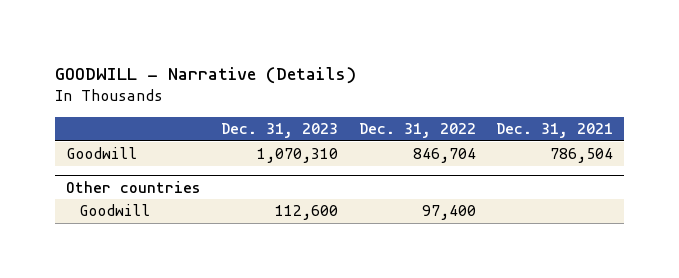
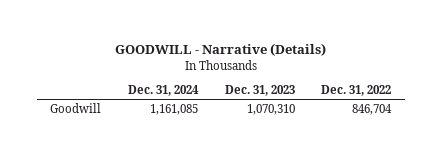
- | Dec. 31, 2023 | Dec. 31, 2022 | Dec. 31, 2021
+ | Dec. 31, 2024 | Dec. 31, 2023 | Dec. 31, 2022
- Other countries
- Goodwill | 112,600 | 97,400 |

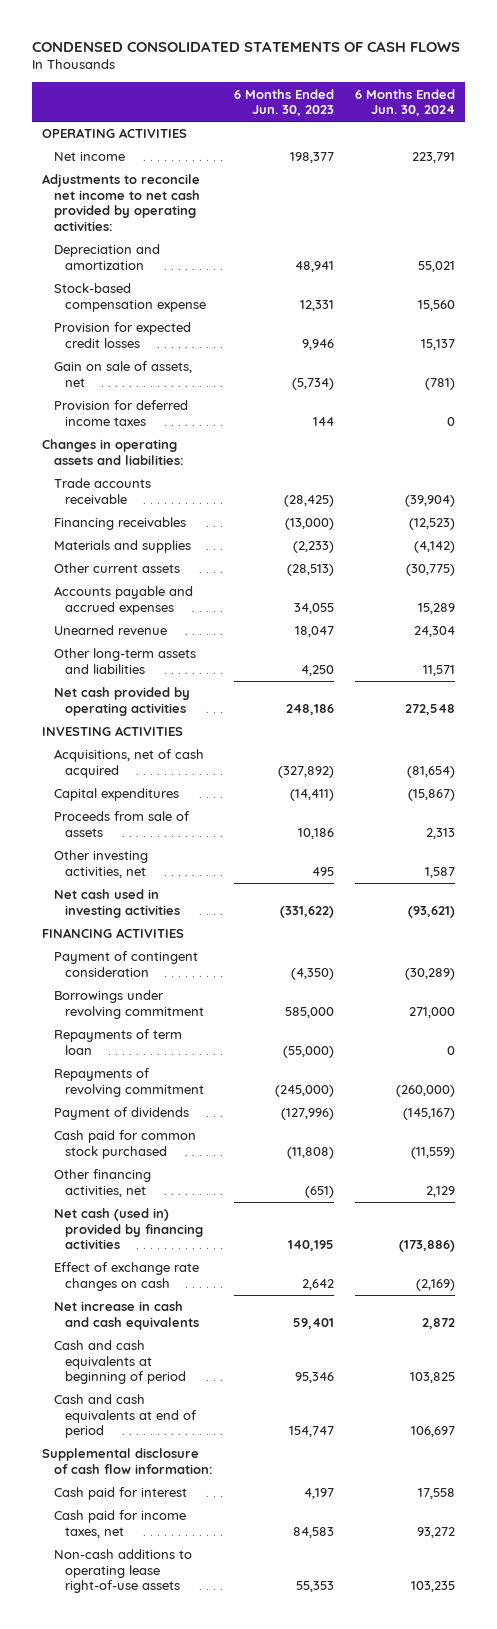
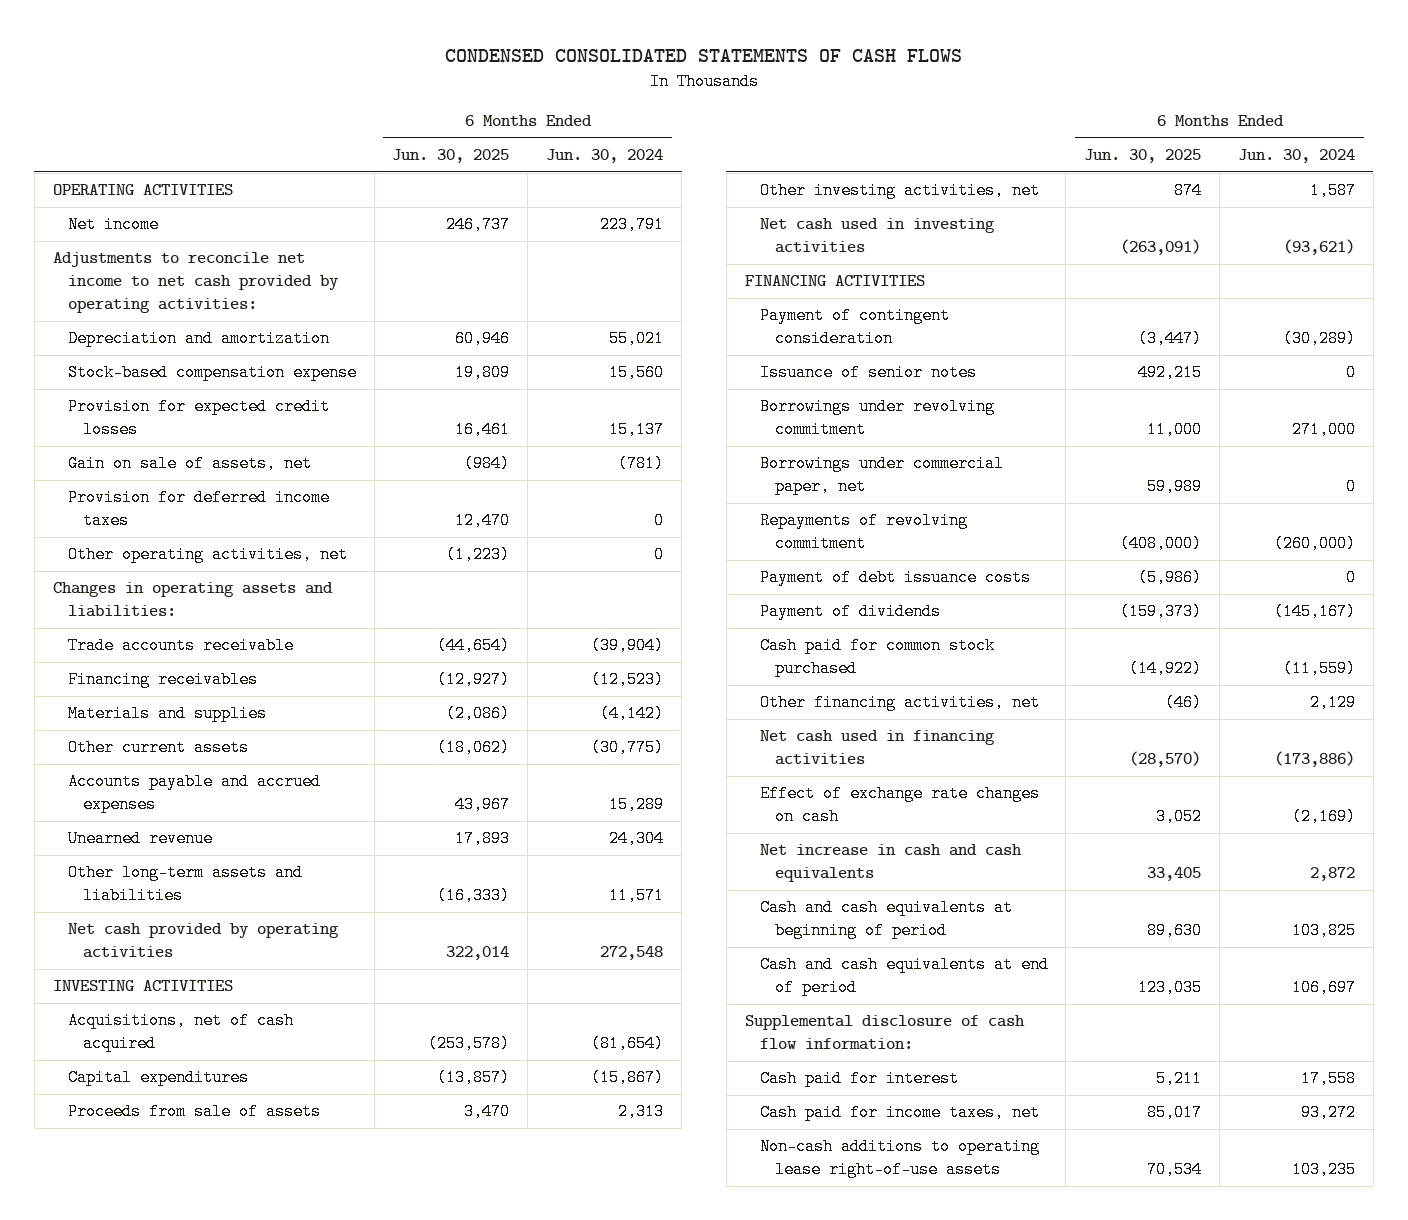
- | 6 Months Ended Jun. 30, 2023 | 6 Months Ended Jun. 30, 2024
+ | 6 Months Ended Jun. 30, 2025 | 6 Months Ended Jun. 30, 2024
+ Other operating activities, net | (1,223) | 0
+ Issuance of senior notes | 492,215 | 0
- Repayments of term loan | (55,000) | 0
+ Borrowings under commercial paper, net | 59,989 | 0
+ Payment of debt issuance costs | (5,986) | 0
- Net cash (used in) provided by financing activities | 140,195 | (173,886)
+ Net cash used in financing activities | (28,570) | (173,886)

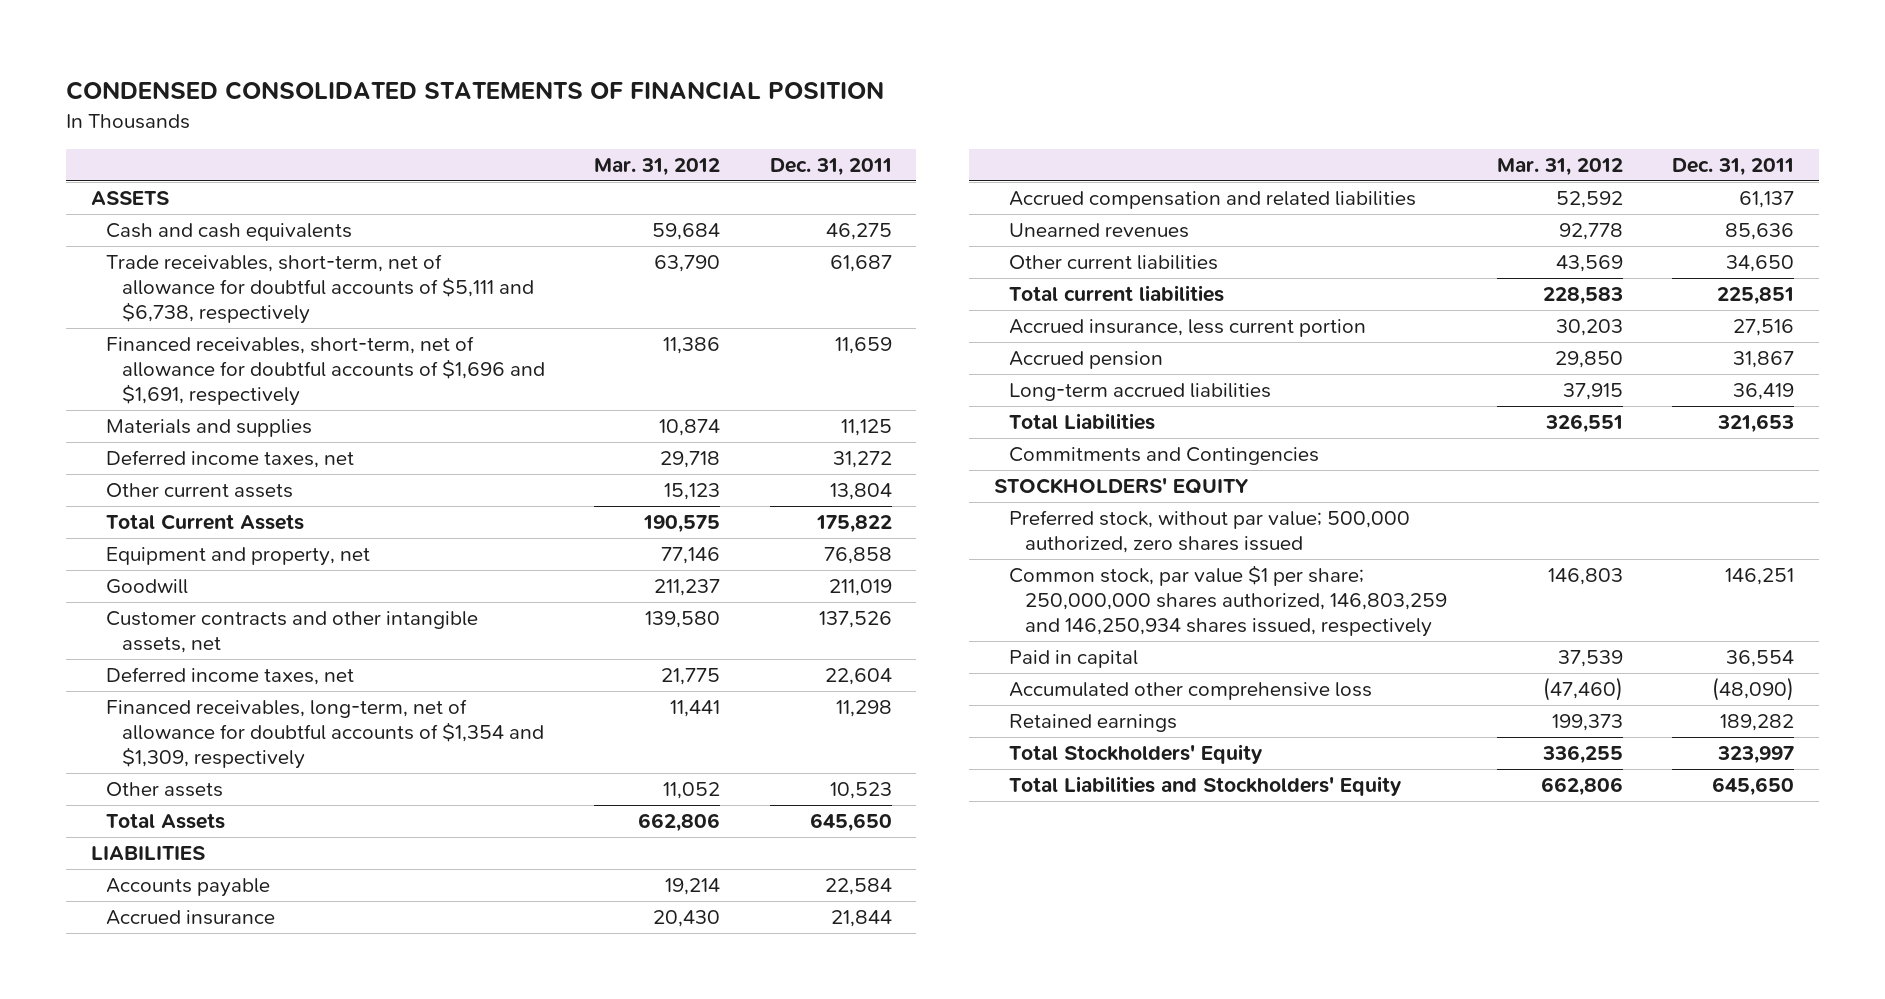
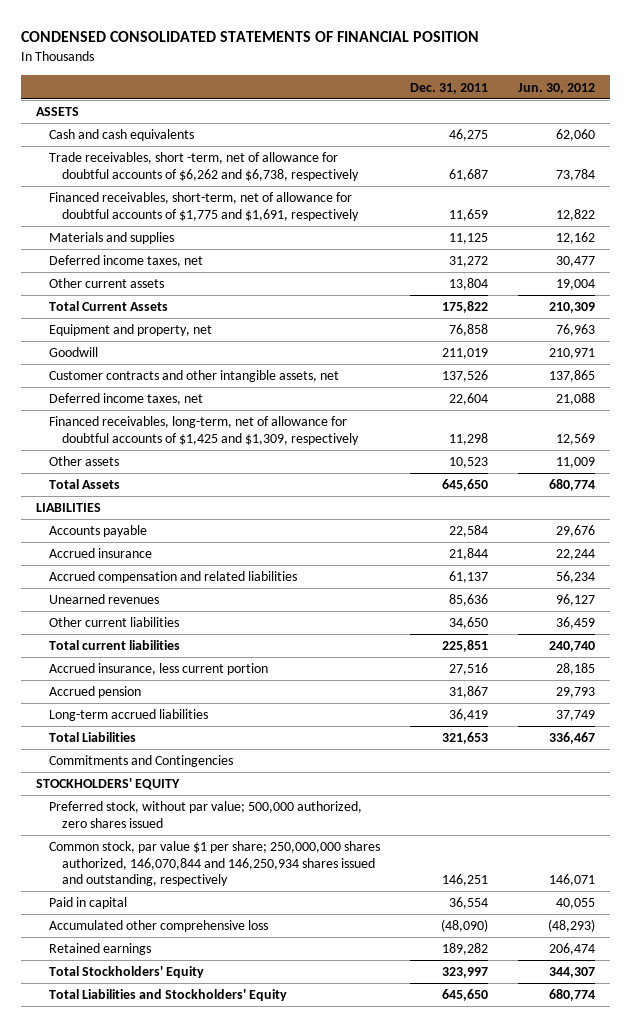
- | Mar. 31, 2012 | Dec. 31, 2011
+ | Dec. 31, 2011 | Jun. 30, 2012
- Trade receivables, short-term, net of allowance for doubtful accounts of $5,111 and $6,738, respectively | 63,790 | 61,687
- Financed receivables, short-term, net of allowance for doubtful accounts of $1,696 and $1,691, respectively | 11,386 | 11,659
+ Trade receivables, short -term, net of allowance for doubtful accounts of $6,262 and $6,738, respectively | 61,687 | 73,784
+ Financed receivables, short-term, net of allowance for doubtful accounts of $1,775 and $1,691, respectively | 11,659 | 12,822
- Financed receivables, long-term, net of allowance for doubtful accounts of $1,354 and $1,309, respectively | 11,441 | 11,298
+ Financed receivables, long-term, net of allowance for doubtful accounts of $1,425 and $1,309, respectively | 11,298 | 12,569
- Common stock, par value $1 per share; 250,000,000 shares authorized, 146,803,259 and 146,250,934 shares issued, respectively | 146,803 | 146,251
+ Common stock, par value $1 per share; 250,000,000 shares authorized, 146,070,844 and 146,250,934 shares issued and outstanding, respectively | 146,251 | 146,071

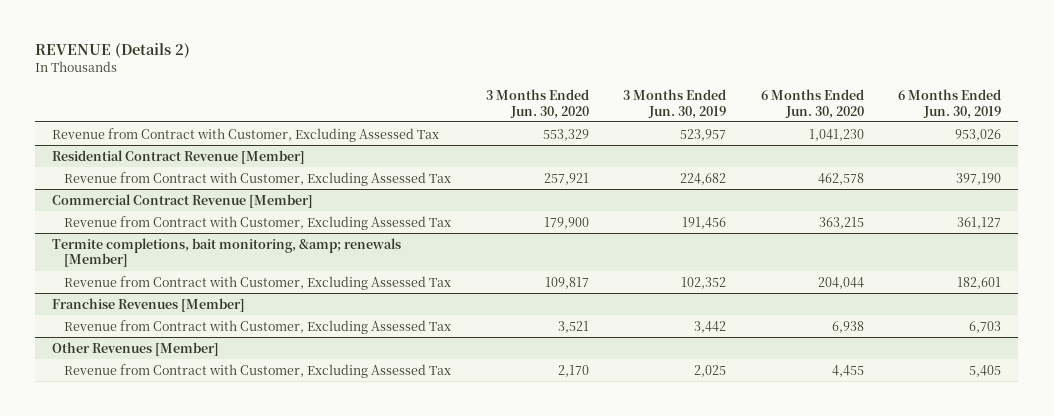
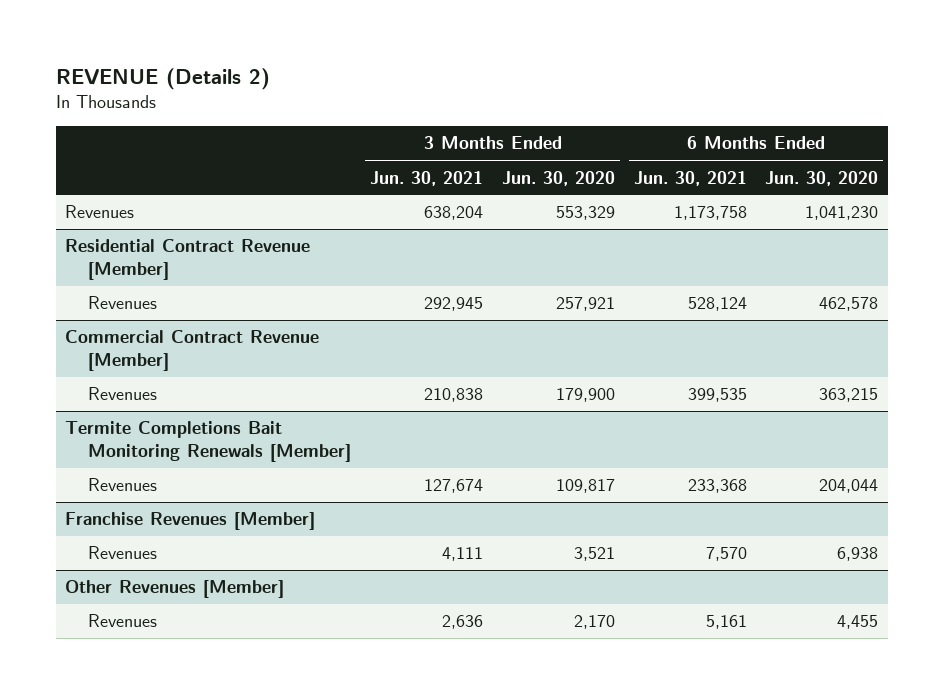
- | 3 Months Ended Jun. 30, 2020 | 3 Months Ended Jun. 30, 2019 | 6 Months Ended Jun. 30, 2020 | 6 Months Ended Jun. 30, 2019
+ | 3 Months Ended Jun. 30, 2021 | 3 Months Ended Jun. 30, 2020 | 6 Months Ended Jun. 30, 2021 | 6 Months Ended Jun. 30, 2020
- Revenue from Contract with Customer, Excluding Assessed Tax | 553,329 | 523,957 | 1,041,230 | 953,026
+ Revenues | 638,204 | 553,329 | 1,173,758 | 1,041,230
@ Residential Contract Revenue [Member]
- Revenue from Contract with Customer, Excluding Assessed Tax | 257,921 | 224,682 | 462,578 | 397,190
+ Revenues | 292,945 | 257,921 | 528,124 | 462,578
@ Commercial Contract Revenue [Member]
- Revenue from Contract with Customer, Excluding Assessed Tax | 179,900 | 191,456 | 363,215 | 361,127
- Termite completions, bait monitoring, &amp; renewals [Member]
- Revenue from Contract with Customer, Excluding Assessed Tax | 109,817 | 102,352 | 204,044 | 182,601
@ Commercial Contract Revenue [Member]
+ Revenues | 210,838 | 179,900 | 399,535 | 363,215
+ Termite Completions Bait Monitoring Renewals [Member]
+ Revenues | 127,674 | 109,817 | 233,368 | 204,044
@ Franchise Revenues [Member]
- Revenue from Contract with Customer, Excluding Assessed Tax | 3,521 | 3,442 | 6,938 | 6,703
+ Revenues | 4,111 | 3,521 | 7,570 | 6,938
@ Other Revenues [Member]
- Revenue from Contract with Customer, Excluding Assessed Tax | 2,170 | 2,025 | 4,455 | 5,405
+ Revenues | 2,636 | 2,170 | 5,161 | 4,455

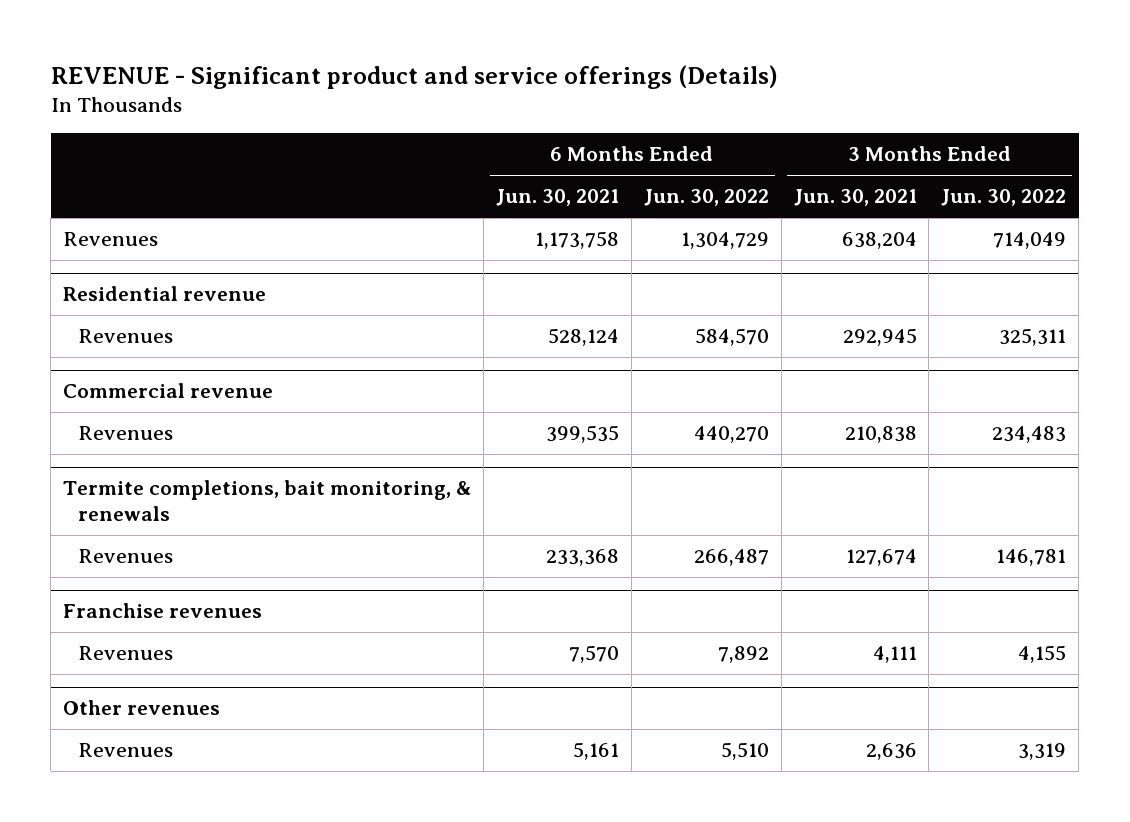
- REVENUE (Details 2)
+ REVENUE - Significant product and service offerings (Details)
- | 3 Months Ended Jun. 30, 2021 | 3 Months Ended Jun. 30, 2020 | 6 Months Ended Jun. 30, 2021 | 6 Months Ended Jun. 30, 2020
+ | 6 Months Ended Jun. 30, 2021 | 6 Months Ended Jun. 30, 2022 | 3 Months Ended Jun. 30, 2021 | 3 Months Ended Jun. 30, 2022
- Residential Contract Revenue [Member]
+ Residential revenue
- Commercial Contract Revenue [Member]
+ Commercial revenue
- Termite Completions Bait Monitoring Renewals [Member]
+ Termite completions, bait monitoring, & renewals
- Franchise Revenues [Member]
+ Franchise revenues
- Other Revenues [Member]
+ Other revenues

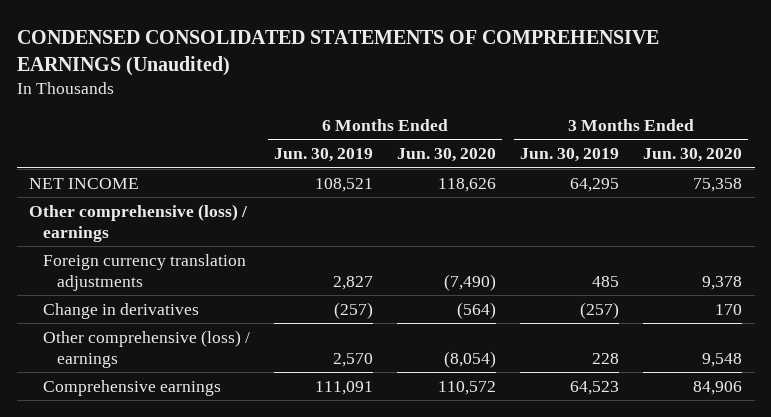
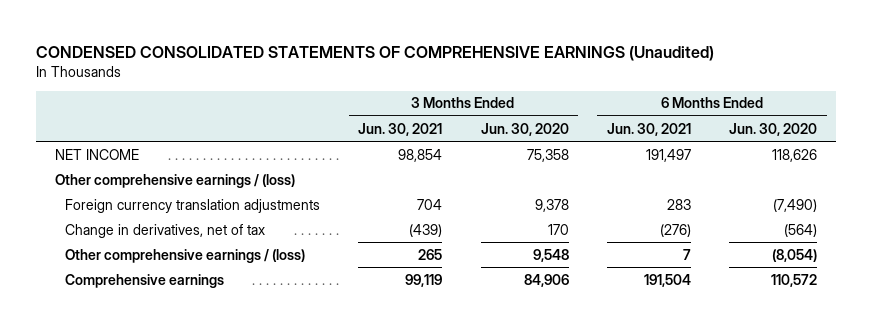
- | 6 Months Ended Jun. 30, 2019 | 6 Months Ended Jun. 30, 2020 | 3 Months Ended Jun. 30, 2019 | 3 Months Ended Jun. 30, 2020
+ | 3 Months Ended Jun. 30, 2021 | 3 Months Ended Jun. 30, 2020 | 6 Months Ended Jun. 30, 2021 | 6 Months Ended Jun. 30, 2020
- Other comprehensive (loss) / earnings
+ Other comprehensive earnings / (loss)
- Change in derivatives | (257) | (564) | (257) | 170
- Other comprehensive (loss) / earnings | 2,570 | (8,054) | 228 | 9,548
+ Change in derivatives, net of tax | (439) | 170 | (276) | (564)
+ Other comprehensive earnings / (loss) | 265 | 9,548 | 7 | (8,054)

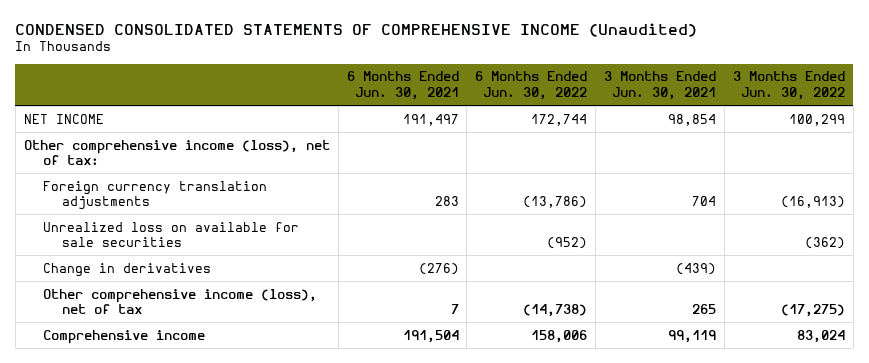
- CONDENSED CONSOLIDATED STATEMENTS OF COMPREHENSIVE EARNINGS (Unaudited)
+ CONDENSED CONSOLIDATED STATEMENTS OF COMPREHENSIVE INCOME (Unaudited)
- | 3 Months Ended Jun. 30, 2021 | 3 Months Ended Jun. 30, 2020 | 6 Months Ended Jun. 30, 2021 | 6 Months Ended Jun. 30, 2020
+ | 6 Months Ended Jun. 30, 2021 | 6 Months Ended Jun. 30, 2022 | 3 Months Ended Jun. 30, 2021 | 3 Months Ended Jun. 30, 2022
- Other comprehensive earnings / (loss)
+ Other comprehensive income (loss), net of tax:
- Change in derivatives, net of tax | (439) | 170 | (276) | (564)
- Other comprehensive earnings / (loss) | 265 | 9,548 | 7 | (8,054)
- Comprehensive earnings | 99,119 | 84,906 | 191,504 | 110,572
+ Unrealized loss on available for sale securities | | (952) | | (362)
+ Change in derivatives | (276) | | (439) |
+ Other comprehensive income (loss), net of tax | 7 | (14,738) | 265 | (17,275)
+ Comprehensive income | 191,504 | 158,006 | 99,119 | 83,024

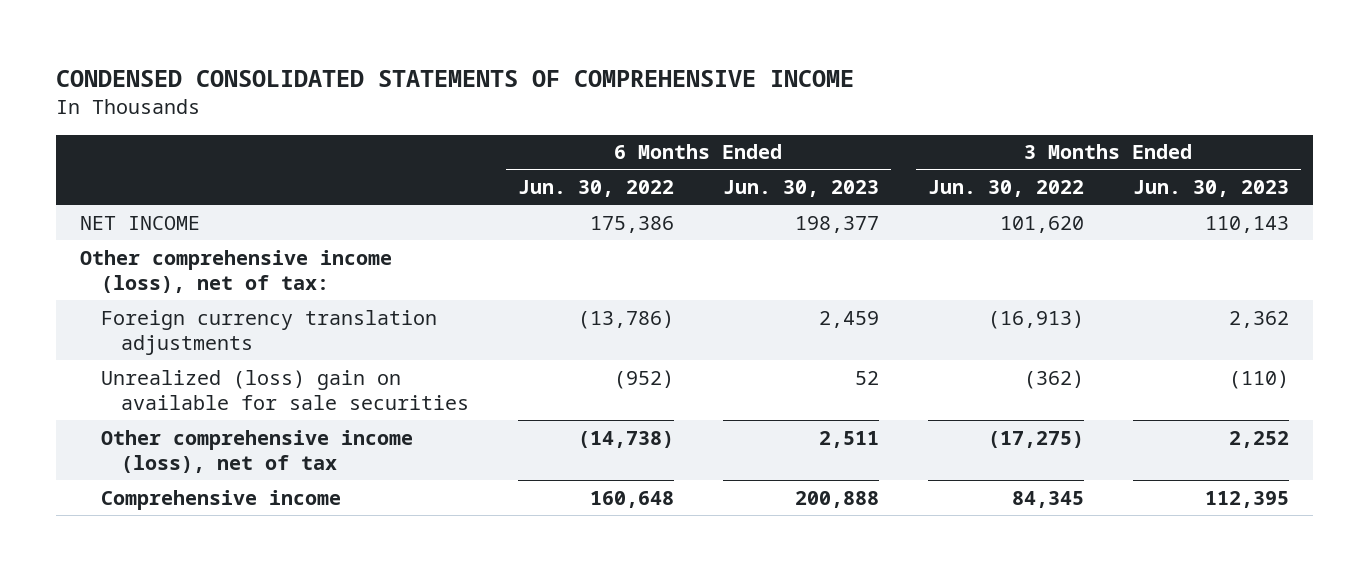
- CONDENSED CONSOLIDATED STATEMENTS OF COMPREHENSIVE INCOME (Unaudited)
+ CONDENSED CONSOLIDATED STATEMENTS OF COMPREHENSIVE INCOME
- | 6 Months Ended Jun. 30, 2021 | 6 Months Ended Jun. 30, 2022 | 3 Months Ended Jun. 30, 2021 | 3 Months Ended Jun. 30, 2022
+ | 6 Months Ended Jun. 30, 2022 | 6 Months Ended Jun. 30, 2023 | 3 Months Ended Jun. 30, 2022 | 3 Months Ended Jun. 30, 2023
- NET INCOME | 191,497 | 172,744 | 98,854 | 100,299
+ NET INCOME | 175,386 | 198,377 | 101,620 | 110,143
- Unrealized loss on available for sale securities | | (952) | | (362)
- Change in derivatives | (276) | | (439) |
+ Unrealized (loss) gain on available for sale securities | (952) | 52 | (362) | (110)
- Comprehensive income | 191,504 | 158,006 | 99,119 | 83,024
+ Comprehensive income | 160,648 | 200,888 | 84,345 | 112,395

